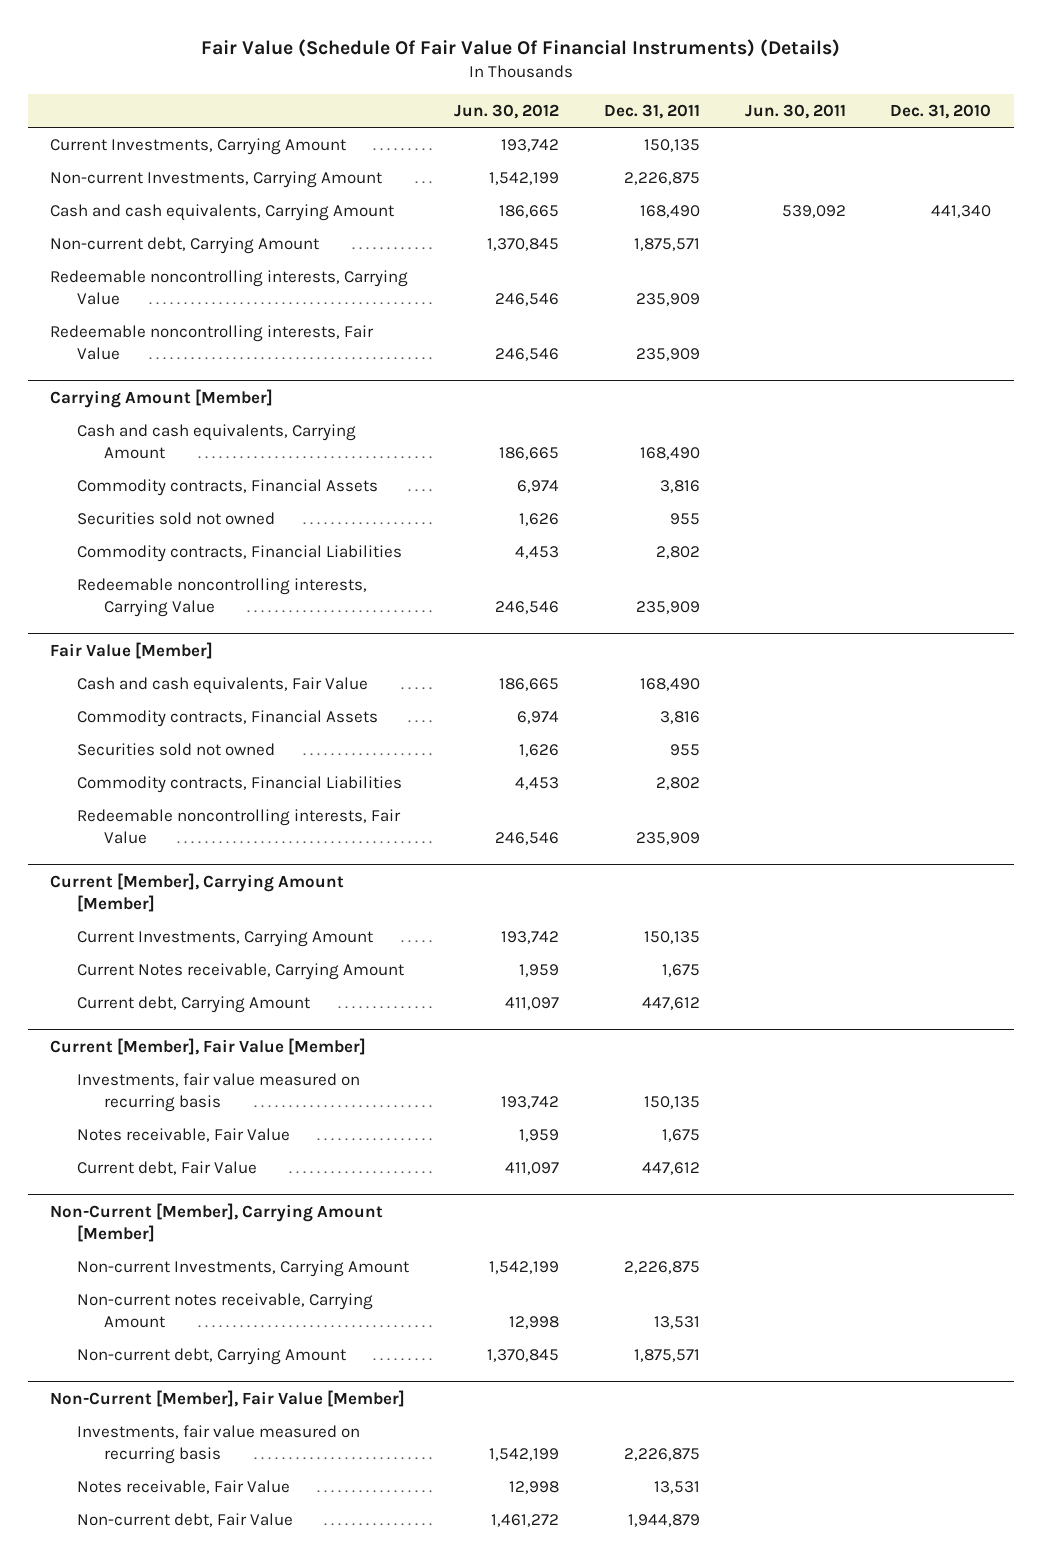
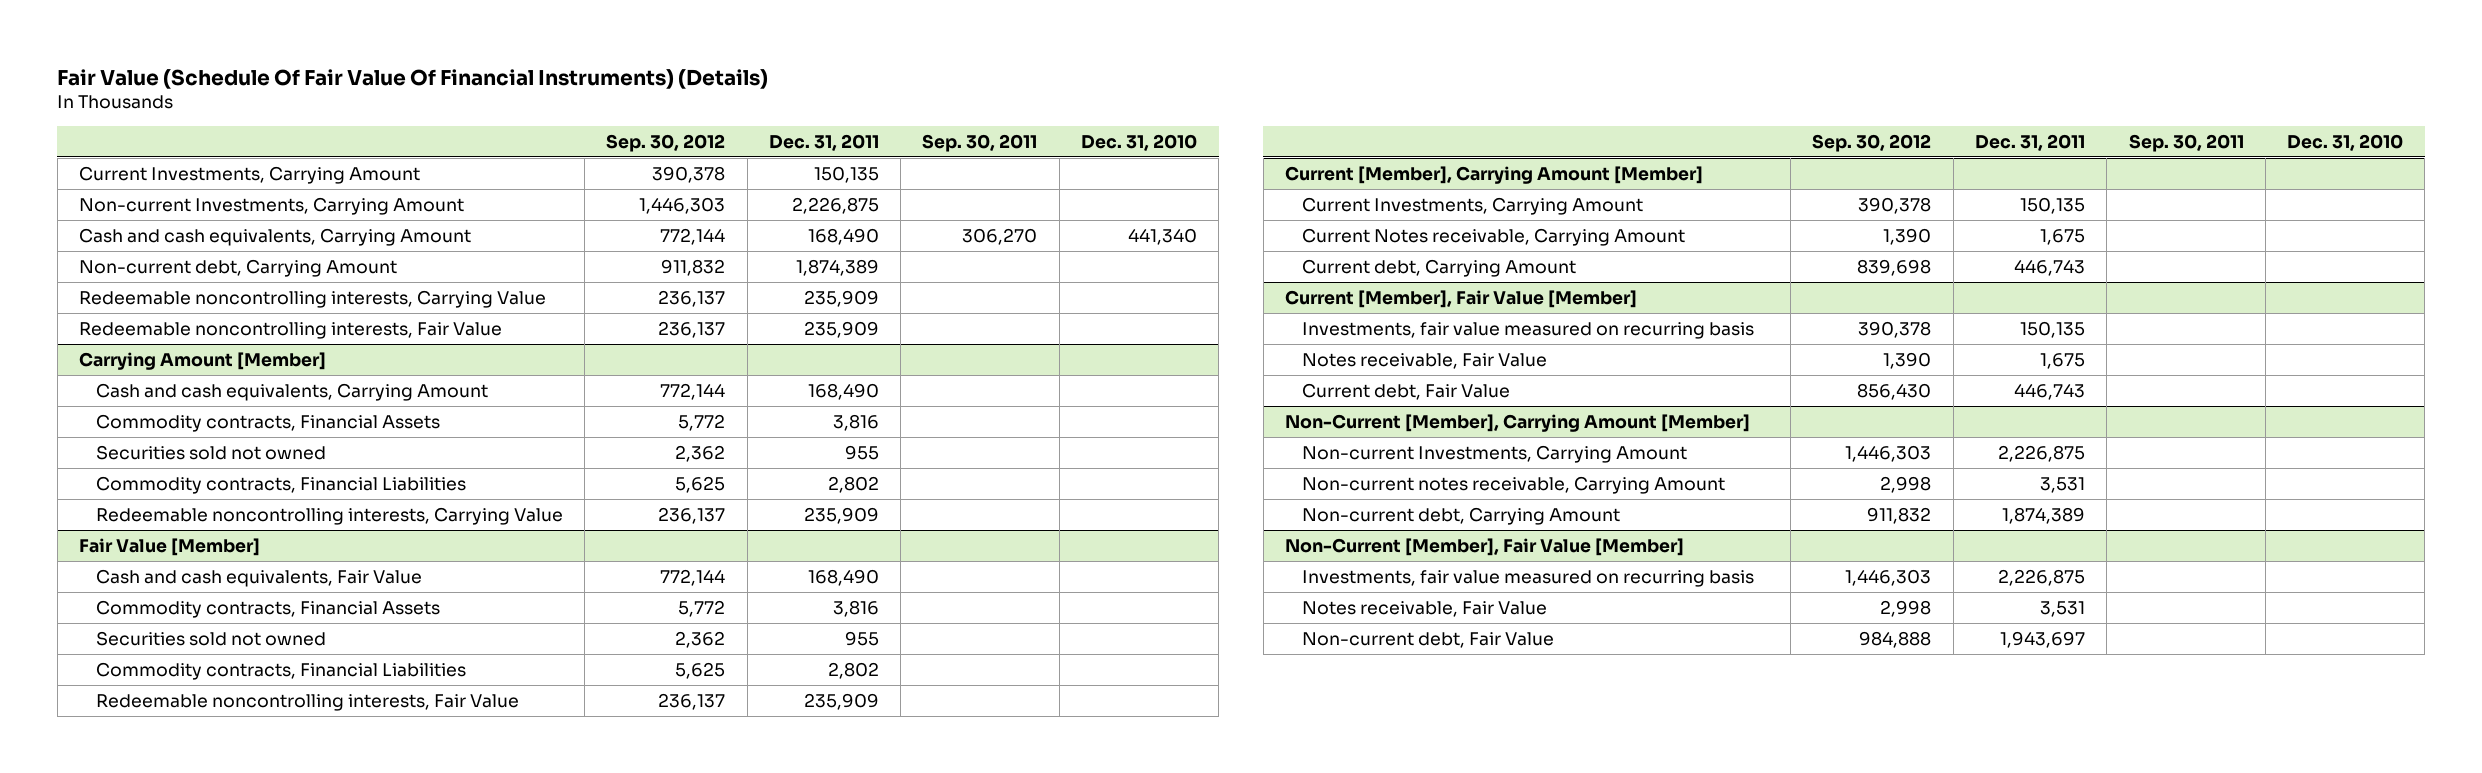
- | Jun. 30, 2012 | Dec. 31, 2011 | Jun. 30, 2011 | Dec. 31, 2010
+ | Sep. 30, 2012 | Dec. 31, 2011 | Sep. 30, 2011 | Dec. 31, 2010
- Non-current debt, Carrying Amount | 1,370,845 | 1,875,571 | |
+ Non-current debt, Carrying Amount | 911,832 | 1,874,389 | |
@ Current [Member], Carrying Amount [Member]
- Current debt, Carrying Amount | 411,097 | 447,612 | |
+ Current debt, Carrying Amount | 839,698 | 446,743 | |
@ Current [Member], Fair Value [Member]
- Current debt, Fair Value | 411,097 | 447,612 | |
+ Current debt, Fair Value | 856,430 | 446,743 | |
@ Non-Current [Member], Carrying Amount [Member]
- Non-current notes receivable, Carrying Amount | 12,998 | 13,531 | |
- Non-current debt, Carrying Amount | 1,370,845 | 1,875,571 | |
+ Non-current notes receivable, Carrying Amount | 2,998 | 3,531 | |
+ Non-current debt, Carrying Amount | 911,832 | 1,874,389 | |
@ Non-Current [Member], Fair Value [Member]
- Notes receivable, Fair Value | 12,998 | 13,531 | |
- Non-current debt, Fair Value | 1,461,272 | 1,944,879 | |
+ Notes receivable, Fair Value | 2,998 | 3,531 | |
+ Non-current debt, Fair Value | 984,888 | 1,943,697 | |

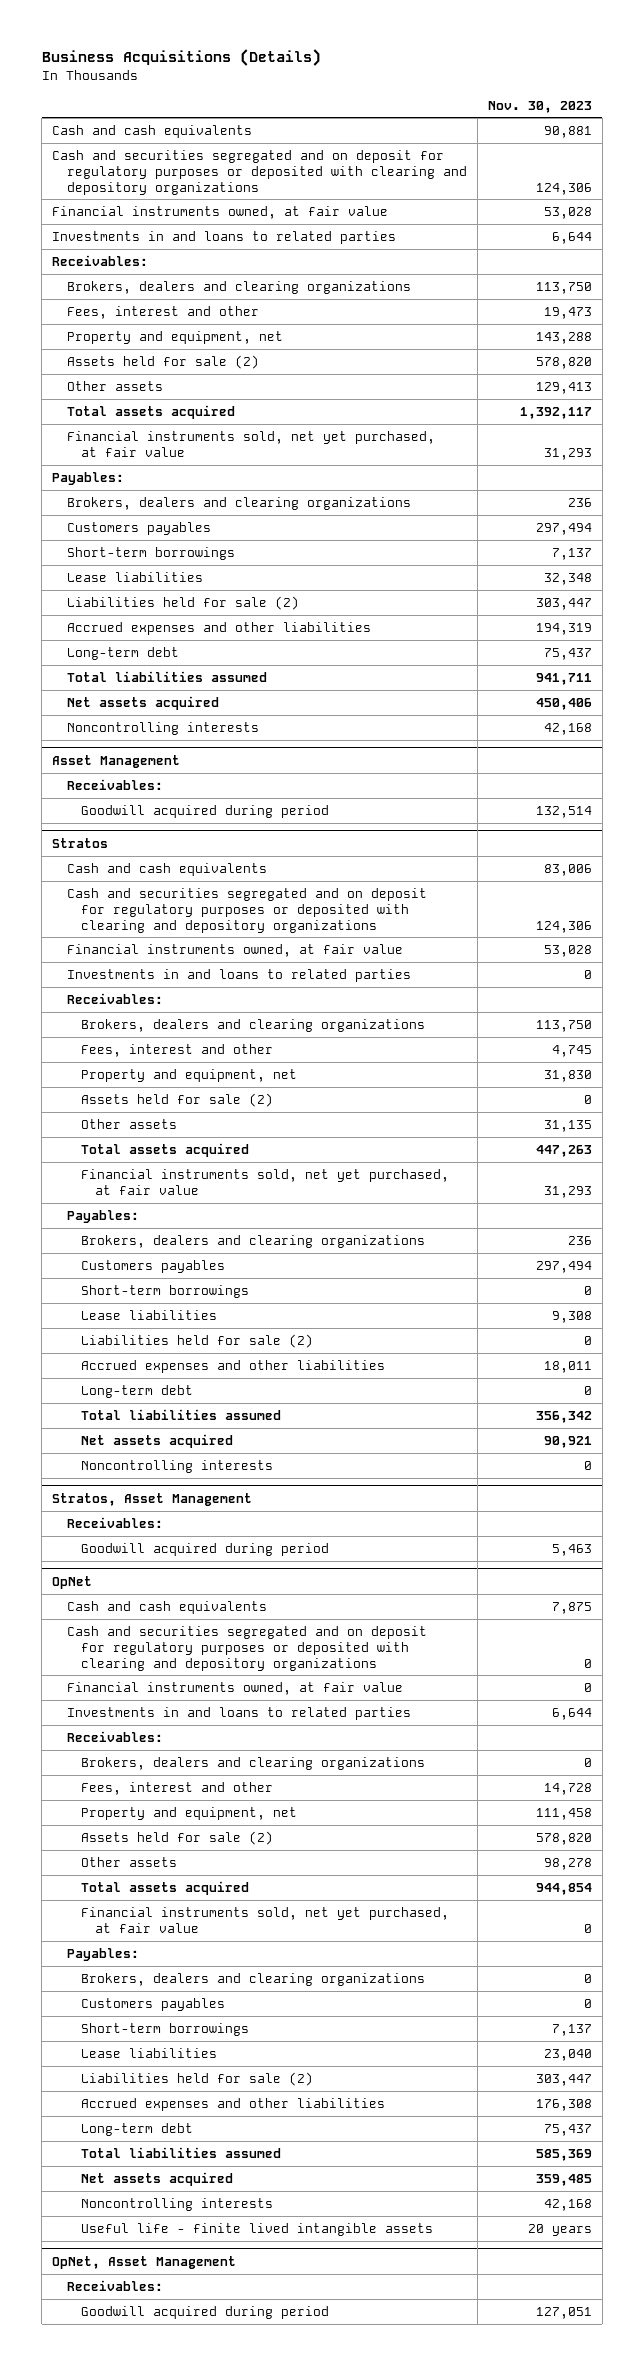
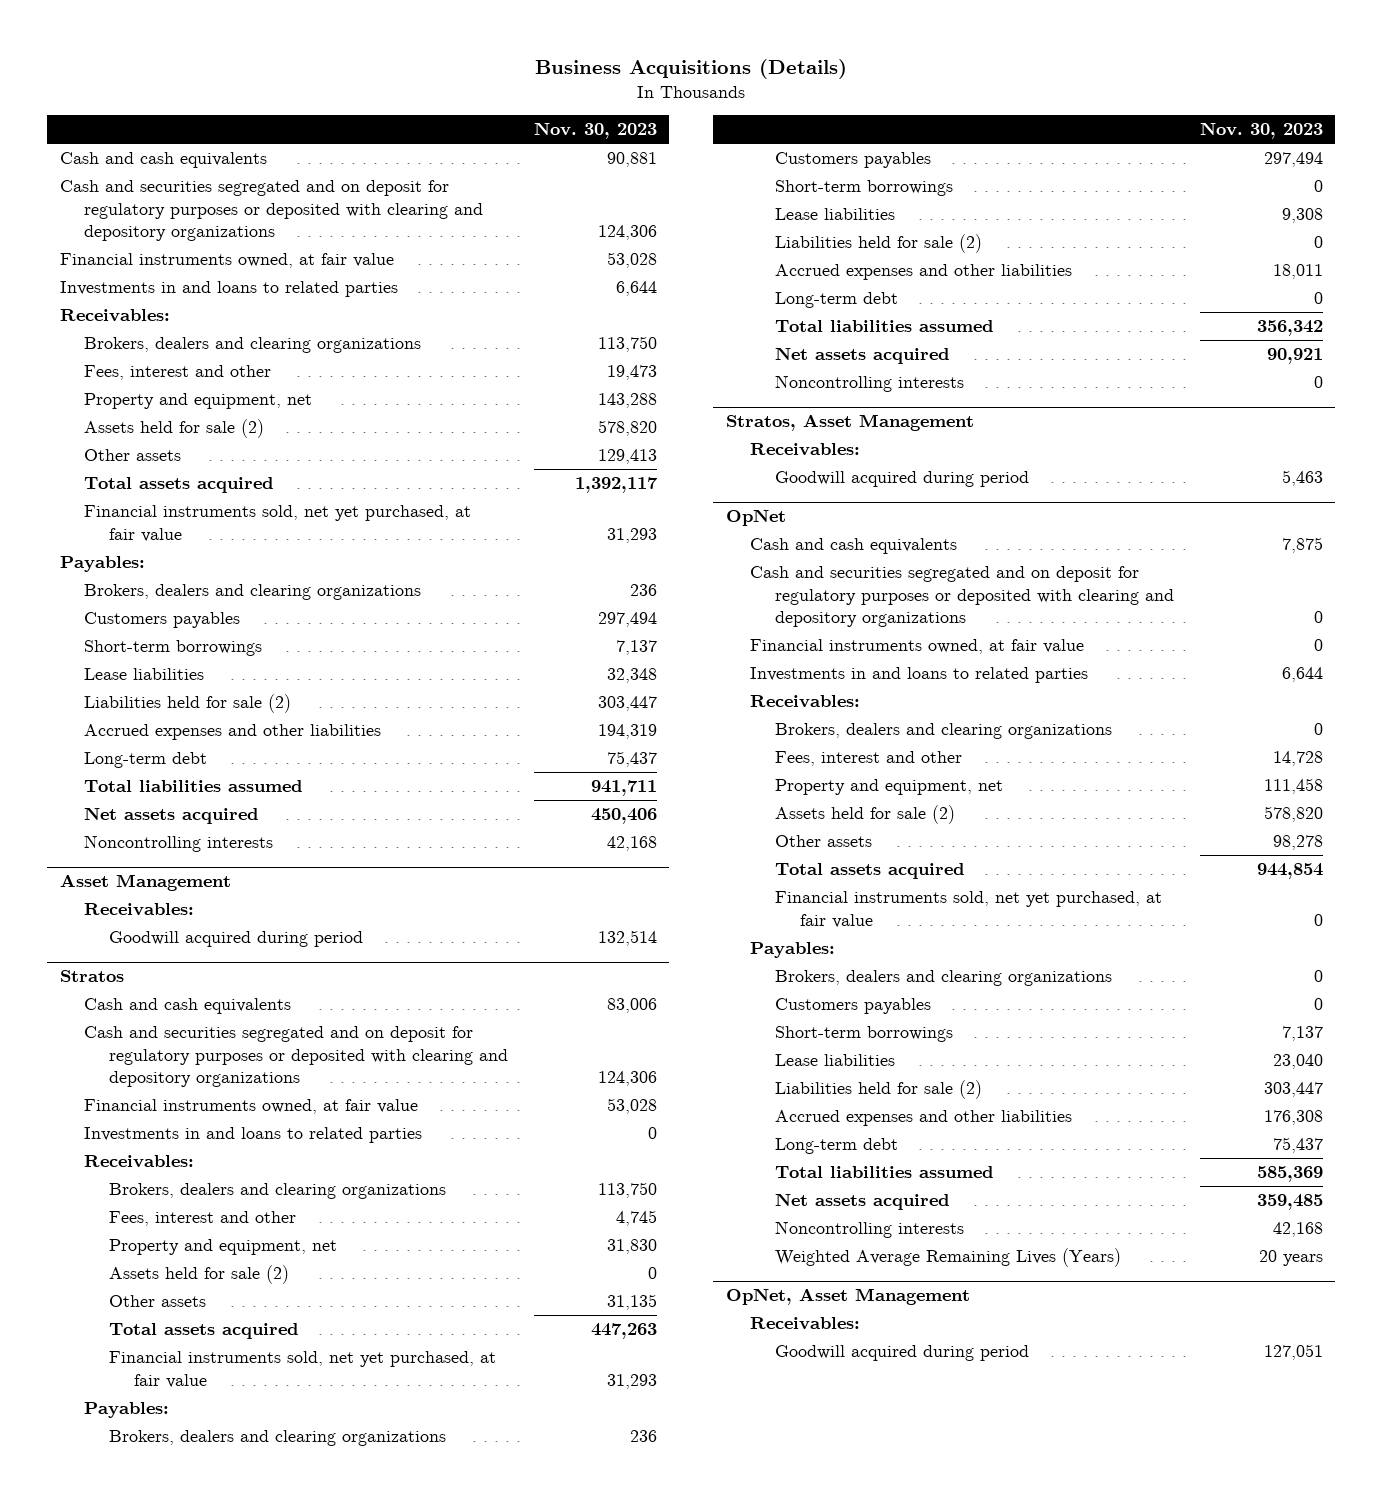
@ OpNet
- Useful life - finite lived intangible assets | 20 years
+ Weighted Average Remaining Lives (Years) | 20 years

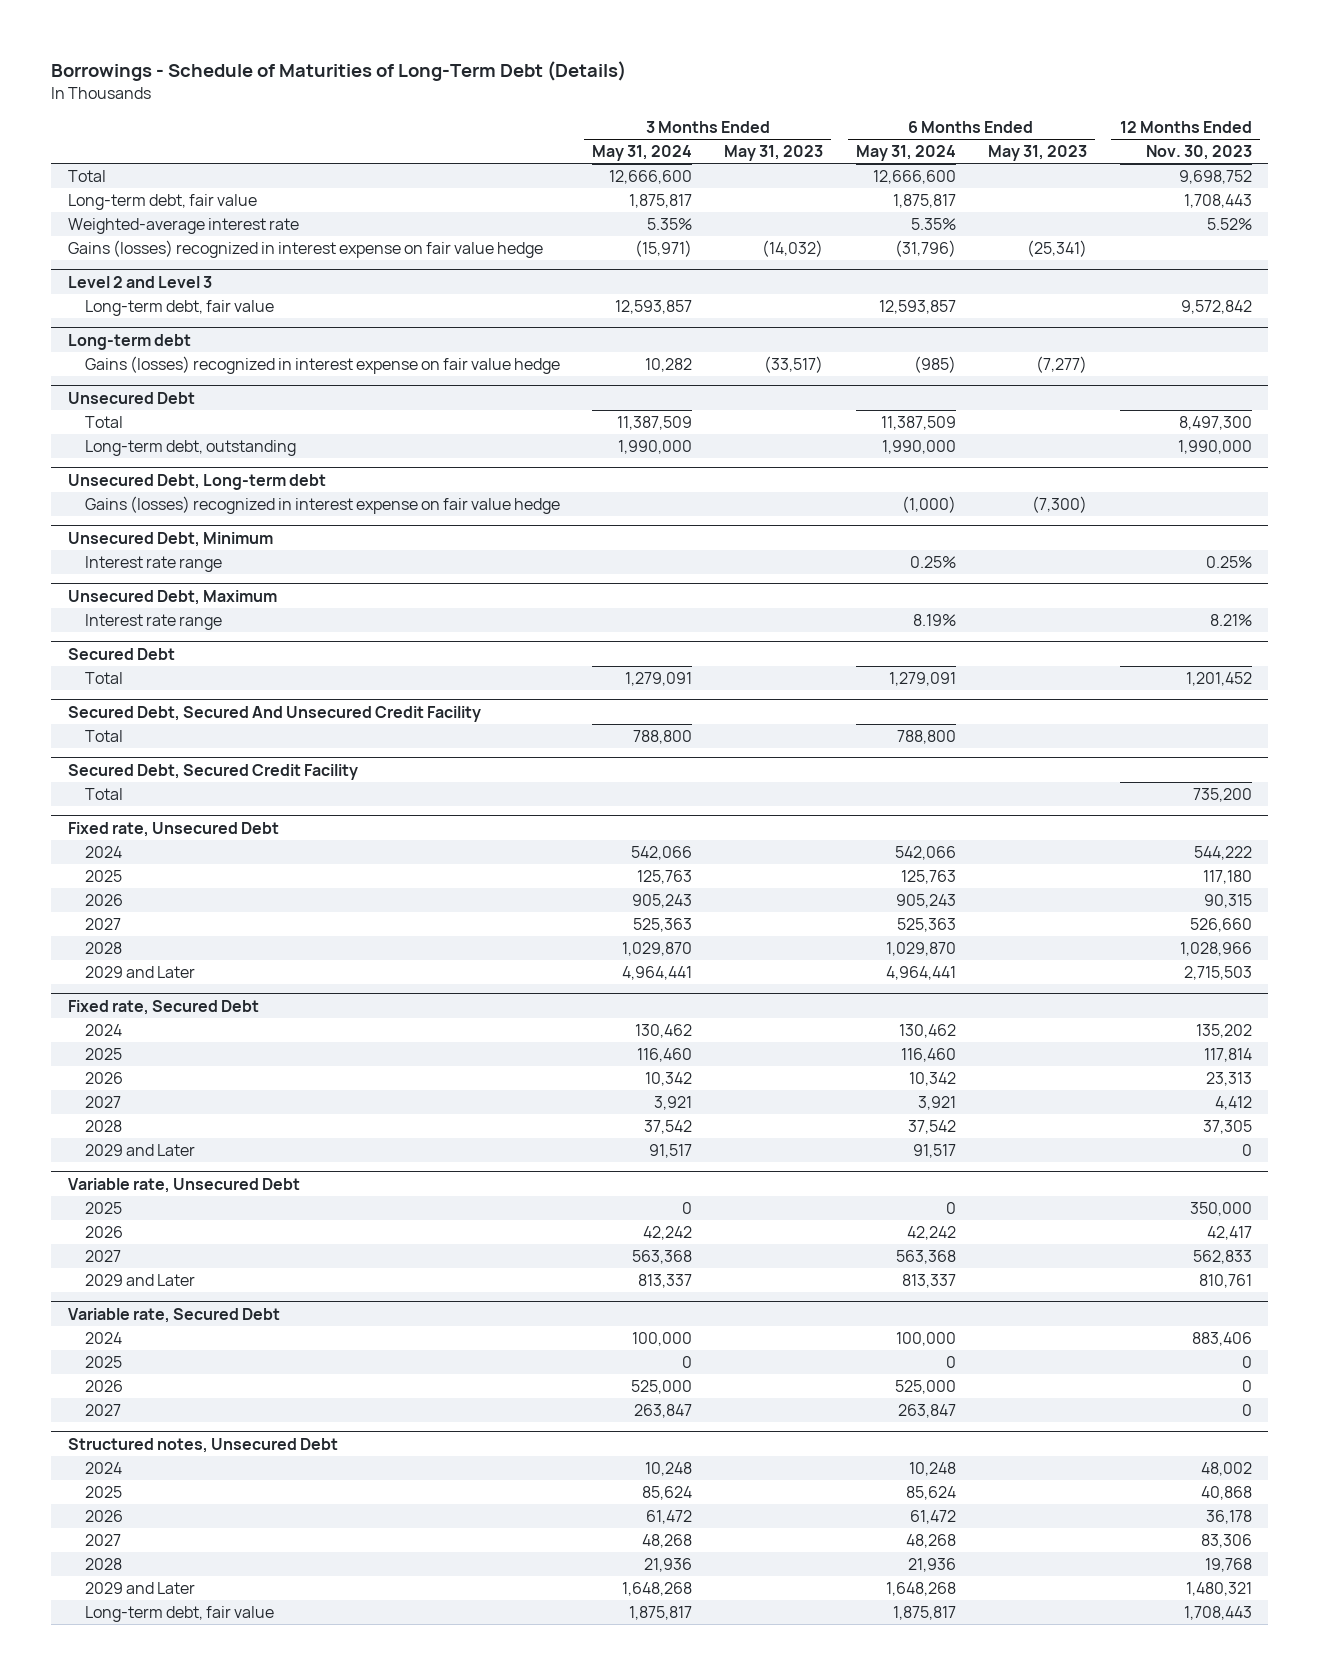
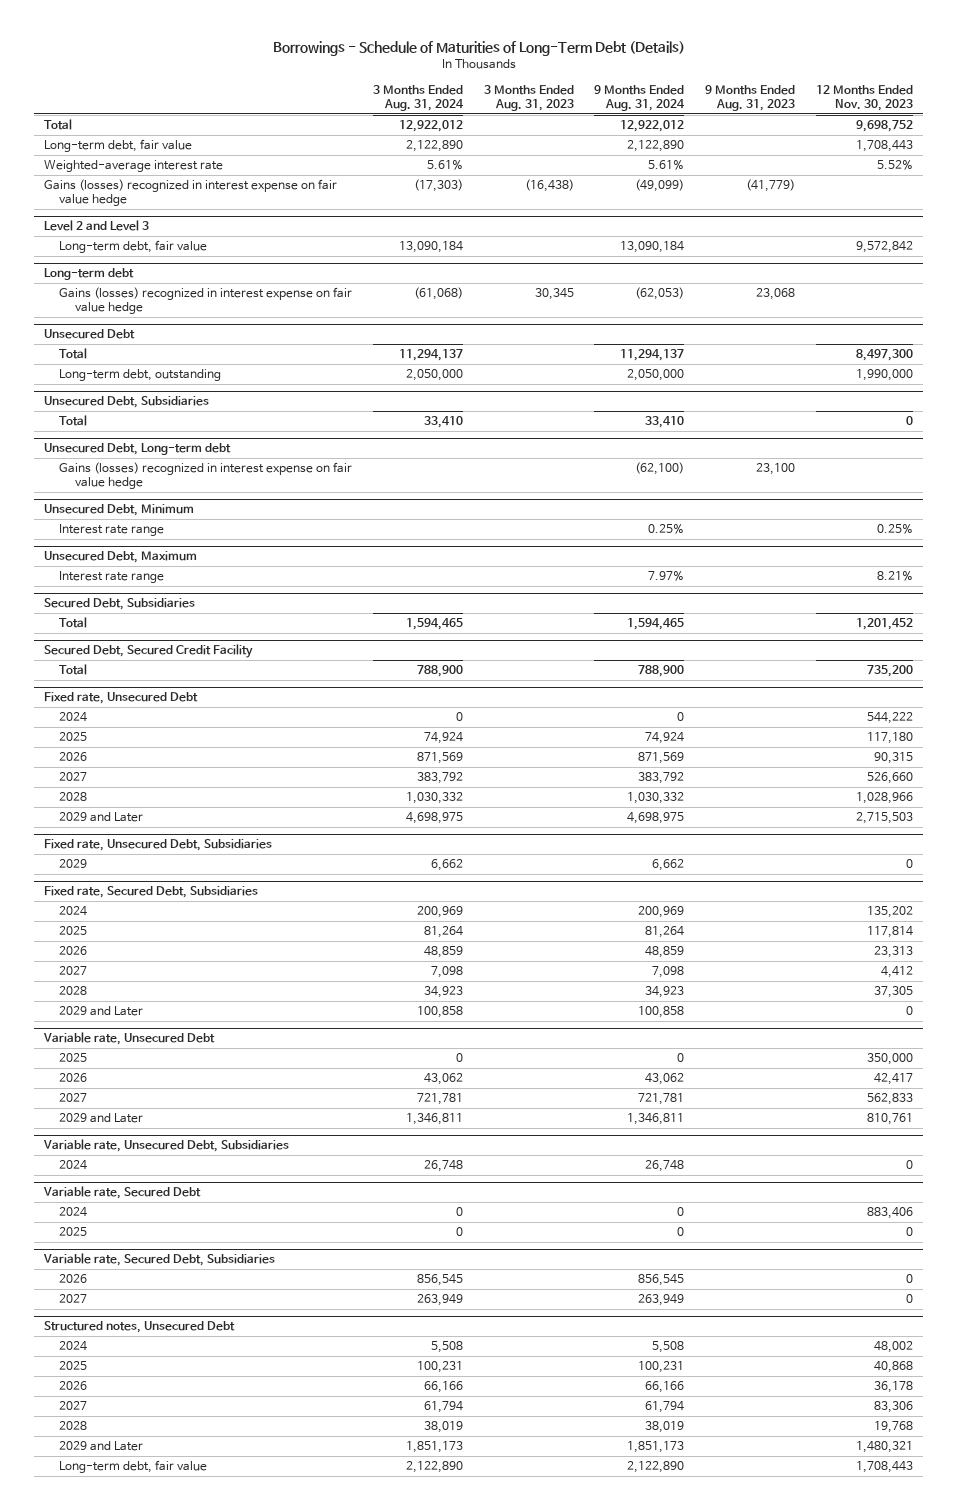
- | 3 Months Ended May 31, 2024 | 3 Months Ended May 31, 2023 | 6 Months Ended May 31, 2024 | 6 Months Ended May 31, 2023 | 12 Months Ended Nov. 30, 2023
+ | 3 Months Ended Aug. 31, 2024 | 3 Months Ended Aug. 31, 2023 | 9 Months Ended Aug. 31, 2024 | 9 Months Ended Aug. 31, 2023 | 12 Months Ended Nov. 30, 2023
+ Unsecured Debt, Subsidiaries
+ Total | 33,410 | | 33,410 | | 0
- Secured Debt
+ Secured Debt, Subsidiaries
- Secured Debt, Secured And Unsecured Credit Facility
- Total | 788,800 | | 788,800 | |
- Fixed rate, Secured Debt
+ Fixed rate, Unsecured Debt, Subsidiaries
+ 2029 | 6,662 | | 6,662 | | 0
+ Fixed rate, Secured Debt, Subsidiaries
+ Variable rate, Unsecured Debt, Subsidiaries
+ 2024 | 26,748 | | 26,748 | | 0
+ Variable rate, Secured Debt, Subsidiaries

